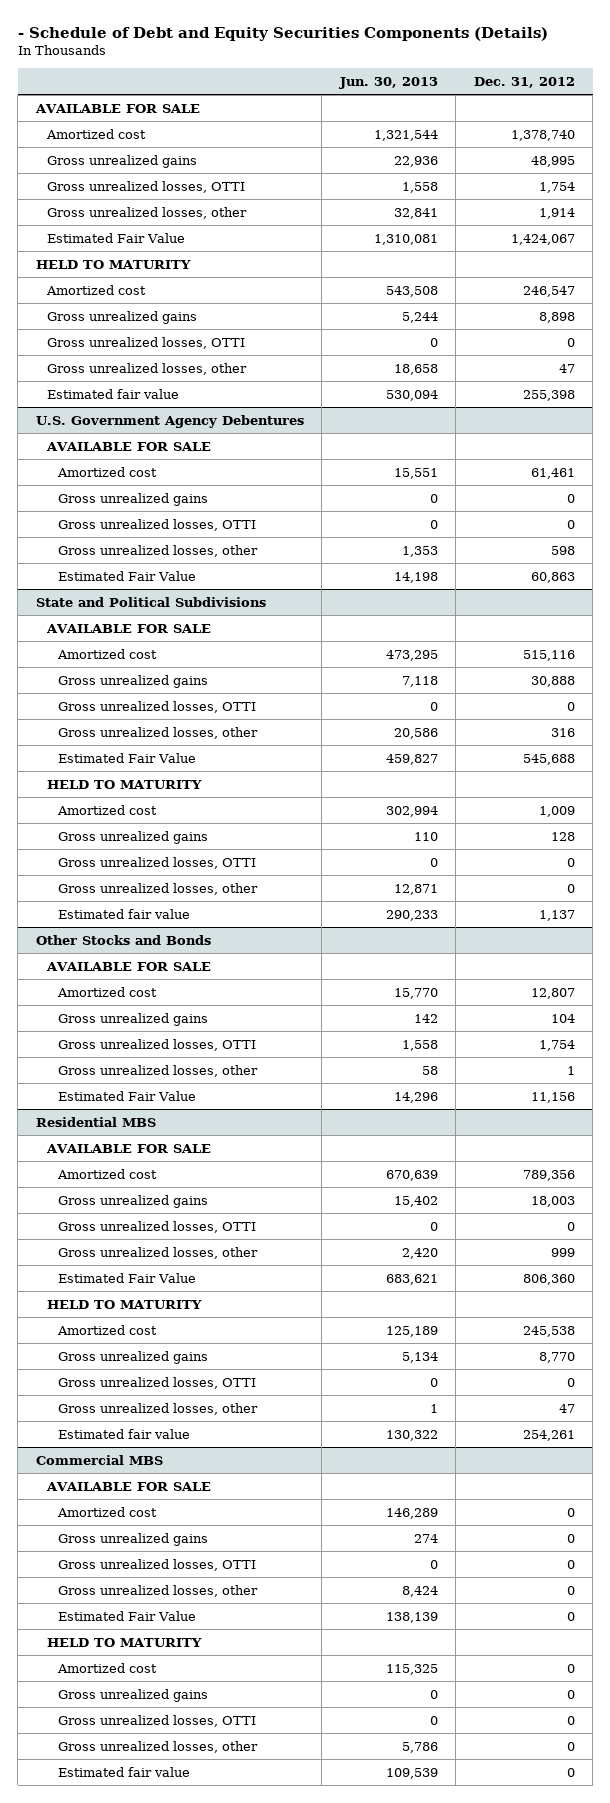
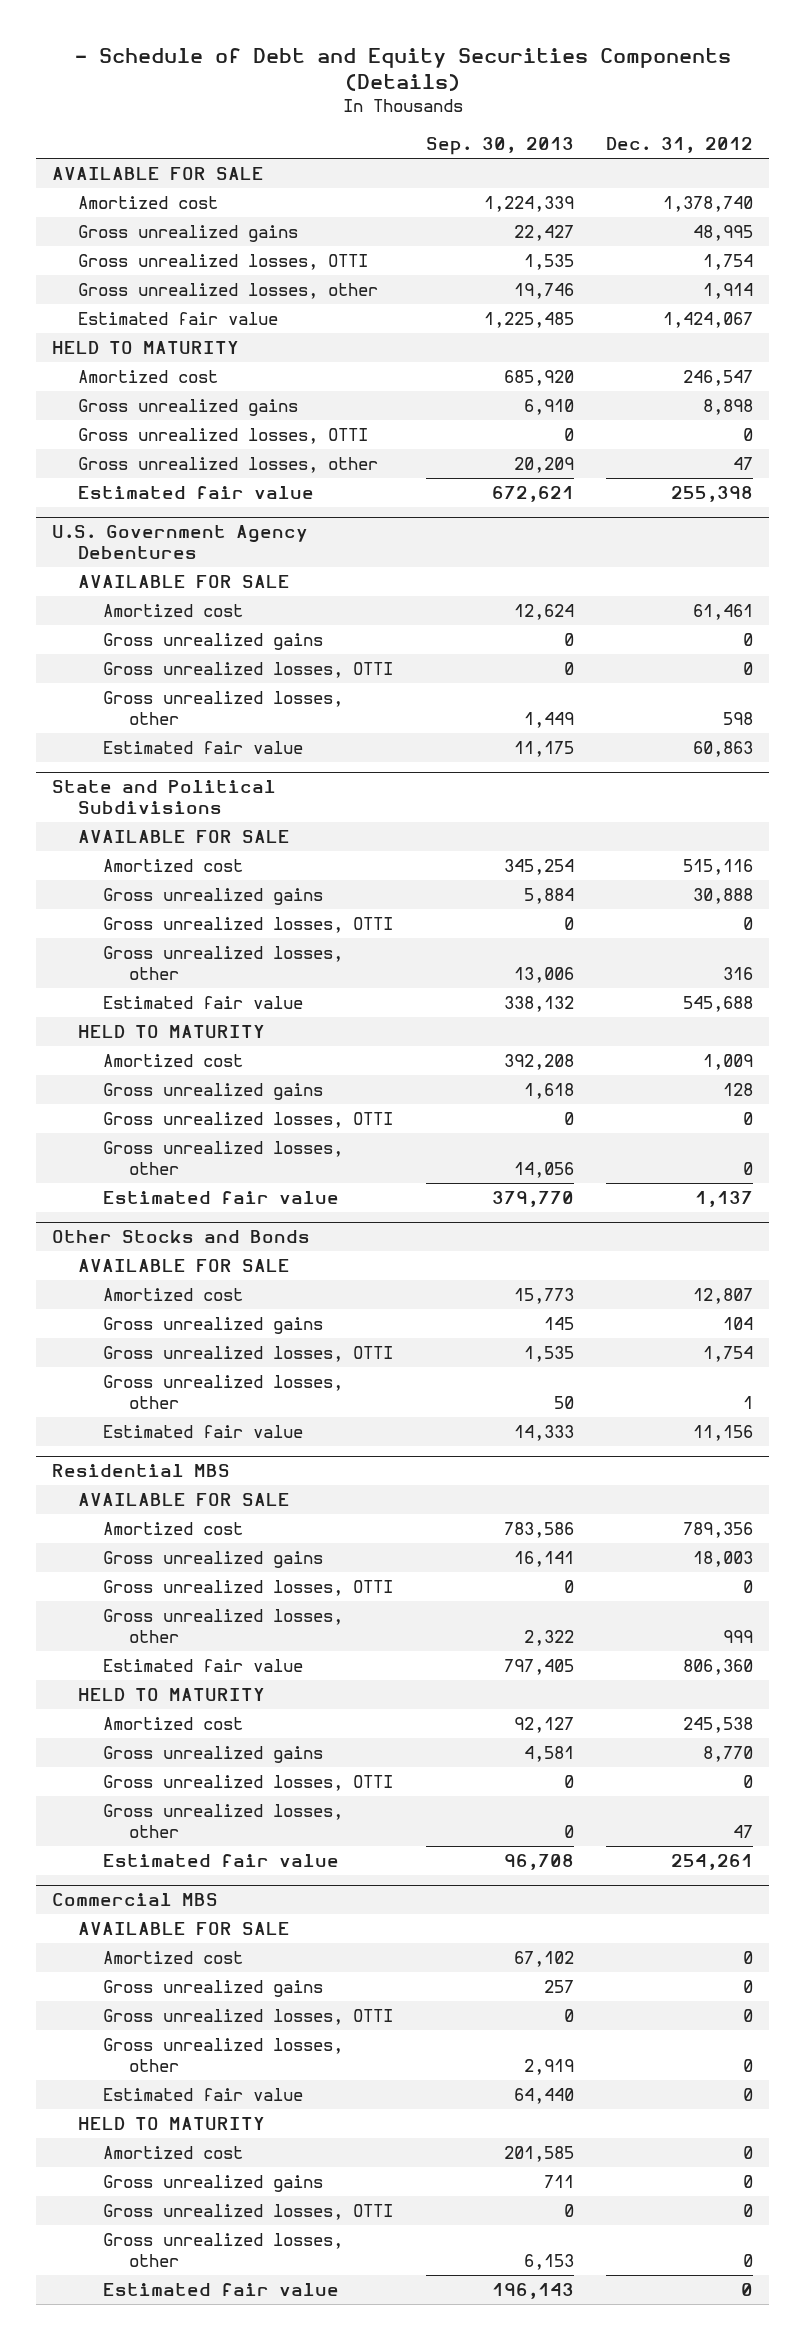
- | Jun. 30, 2013 | Dec. 31, 2012
+ | Sep. 30, 2013 | Dec. 31, 2012
- Estimated Fair Value | 1,310,081 | 1,424,067
+ Estimated fair value | 1,225,485 | 1,424,067
@ U.S. Government Agency Debentures
- Estimated Fair Value | 14,198 | 60,863
+ Estimated fair value | 11,175 | 60,863
@ State and Political Subdivisions
- Estimated Fair Value | 459,827 | 545,688
+ Estimated fair value | 338,132 | 545,688
@ Other Stocks and Bonds
- Estimated Fair Value | 14,296 | 11,156
+ Estimated fair value | 14,333 | 11,156
@ Residential MBS
- Estimated Fair Value | 683,621 | 806,360
+ Estimated fair value | 797,405 | 806,360
@ Commercial MBS
- Estimated Fair Value | 138,139 | 0
+ Estimated fair value | 64,440 | 0

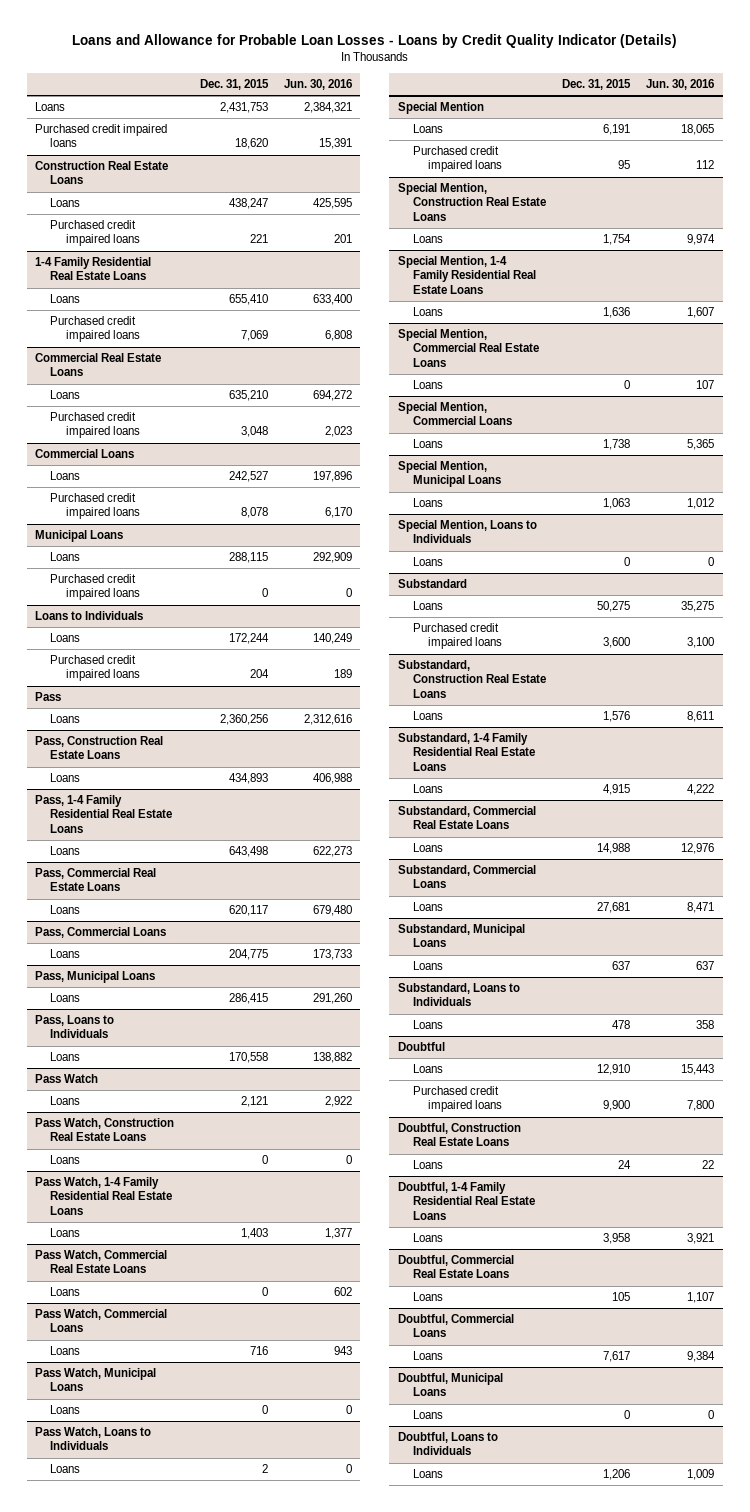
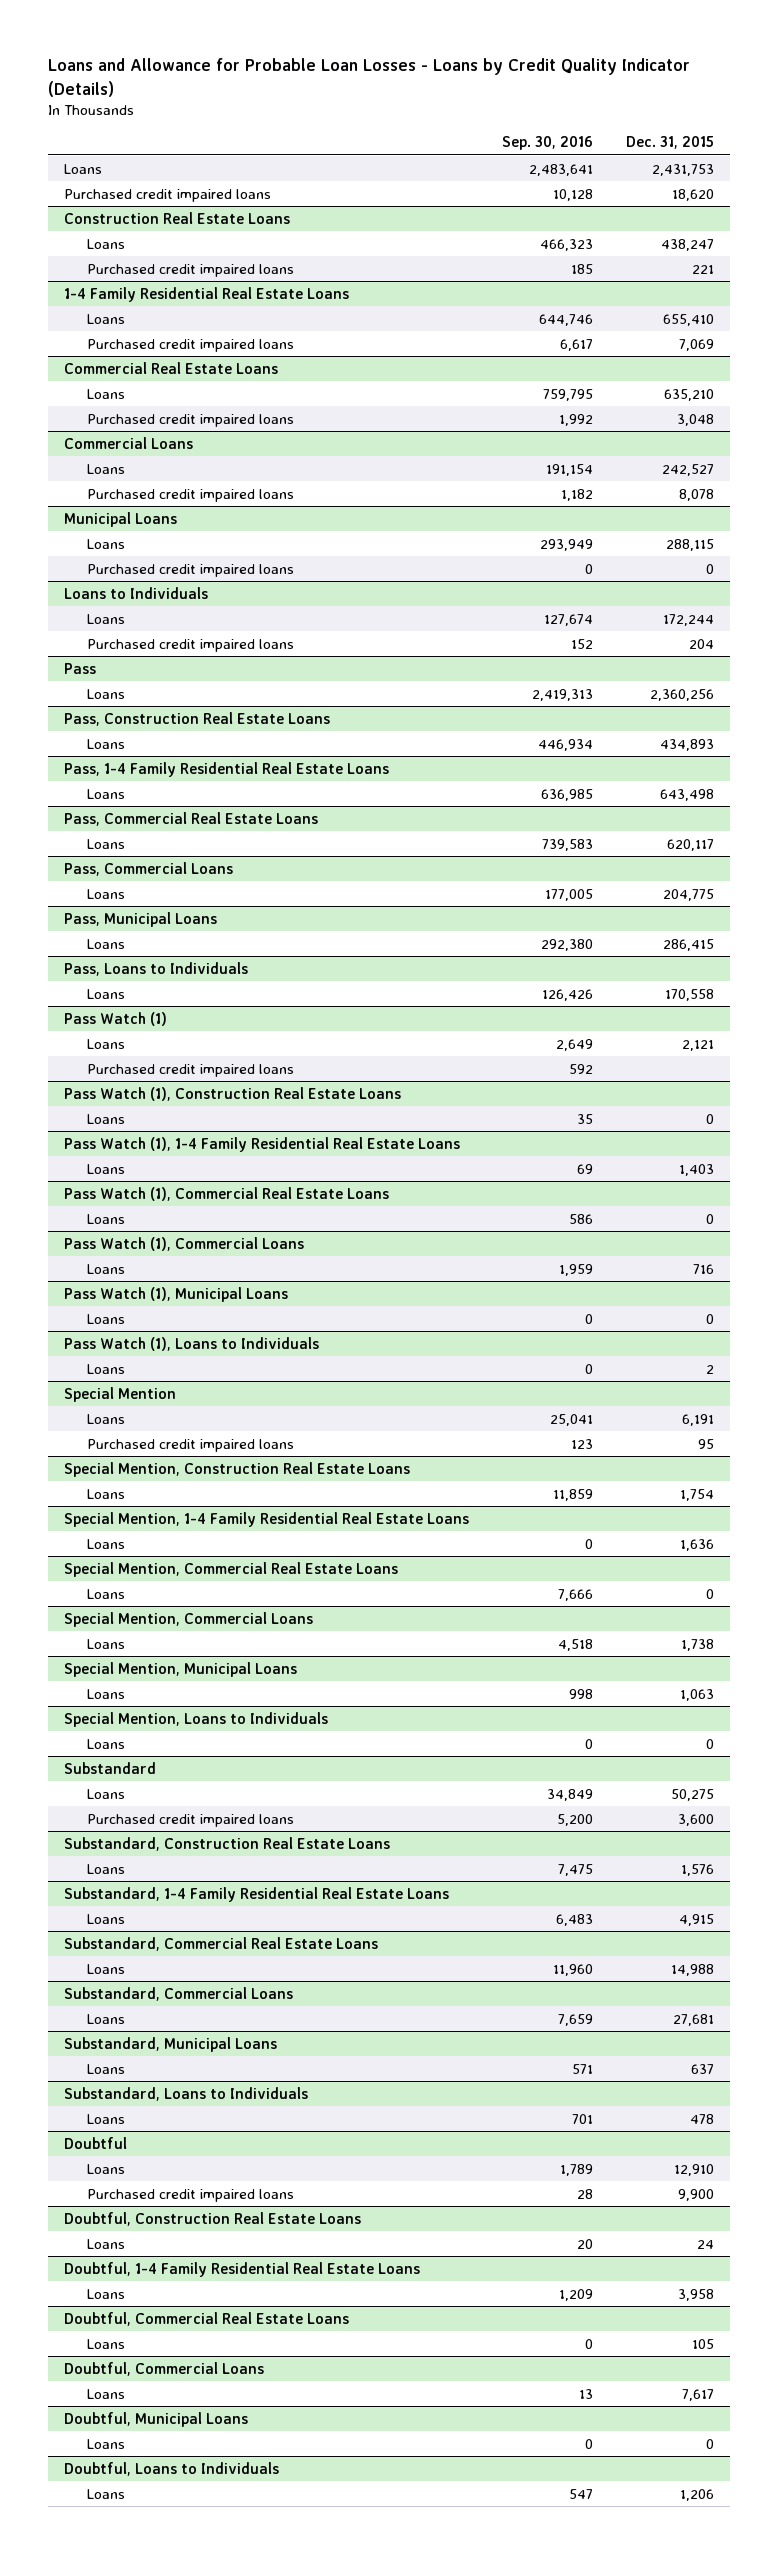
- | Dec. 31, 2015 | Jun. 30, 2016
+ | Sep. 30, 2016 | Dec. 31, 2015
- Pass Watch
+ Pass Watch (1)
- Pass Watch, Construction Real Estate Loans
+ Purchased credit impaired loans | 592 |
+ Pass Watch (1), Construction Real Estate Loans
- Pass Watch, 1-4 Family Residential Real Estate Loans
+ Pass Watch (1), 1-4 Family Residential Real Estate Loans
- Pass Watch, Commercial Real Estate Loans
+ Pass Watch (1), Commercial Real Estate Loans
- Pass Watch, Commercial Loans
+ Pass Watch (1), Commercial Loans
- Pass Watch, Municipal Loans
+ Pass Watch (1), Municipal Loans
- Pass Watch, Loans to Individuals
+ Pass Watch (1), Loans to Individuals

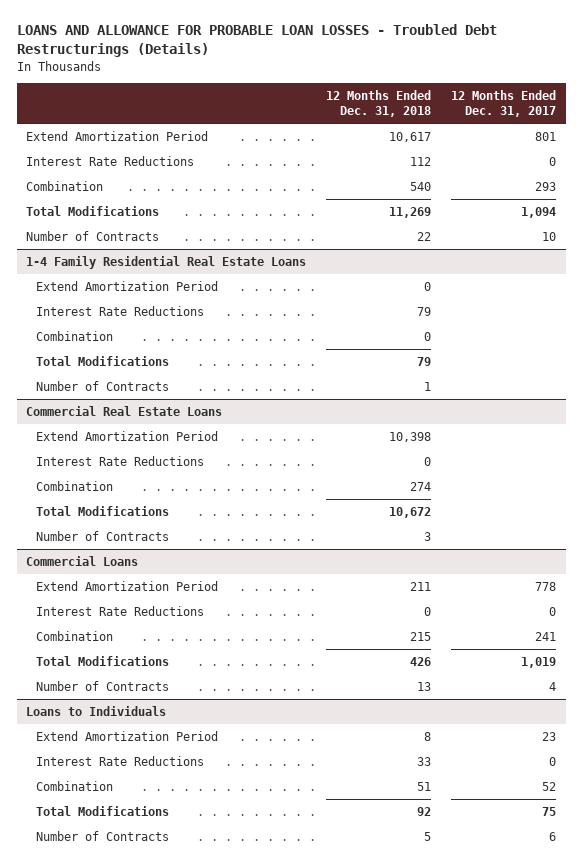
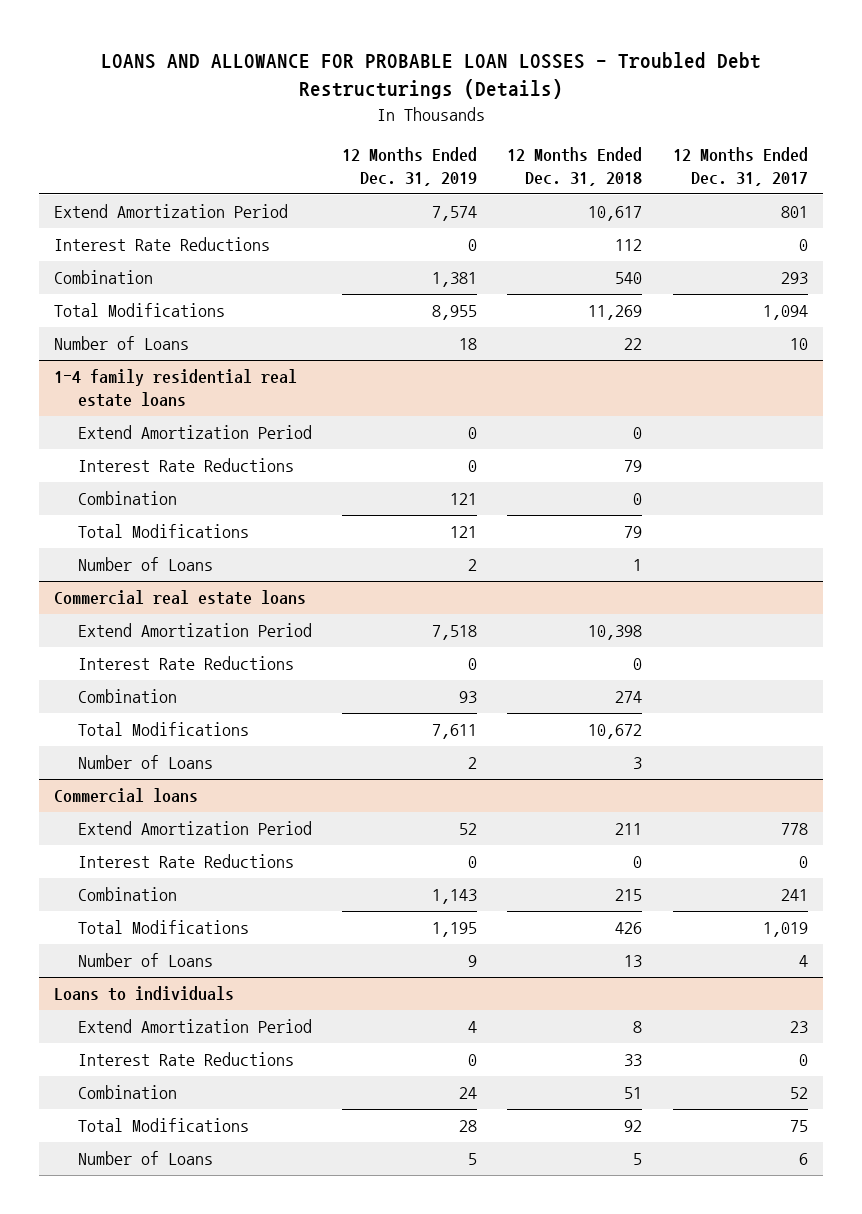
- | 12 Months Ended Dec. 31, 2018 | 12 Months Ended Dec. 31, 2017
+ | 12 Months Ended Dec. 31, 2019 | 12 Months Ended Dec. 31, 2018 | 12 Months Ended Dec. 31, 2017
- Number of Contracts | 22 | 10
- 1-4 Family Residential Real Estate Loans
+ Number of Loans | 18 | 22 | 10
+ 1-4 family residential real estate loans
- Number of Contracts | 1 |
- Commercial Real Estate Loans
+ Number of Loans | 2 | 1 |
+ Commercial real estate loans
- Number of Contracts | 3 |
- Commercial Loans
+ Number of Loans | 2 | 3 |
+ Commercial loans
- Number of Contracts | 13 | 4
- Loans to Individuals
+ Number of Loans | 9 | 13 | 4
+ Loans to individuals
- Number of Contracts | 5 | 6
+ Number of Loans | 5 | 5 | 6

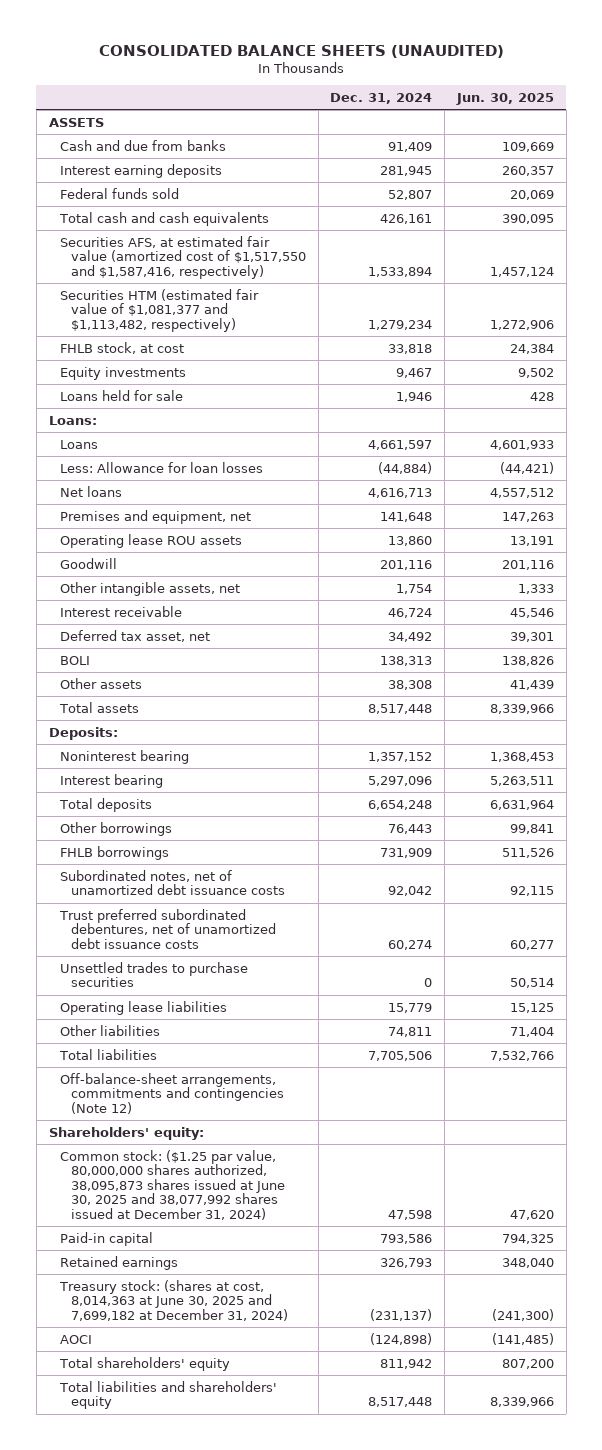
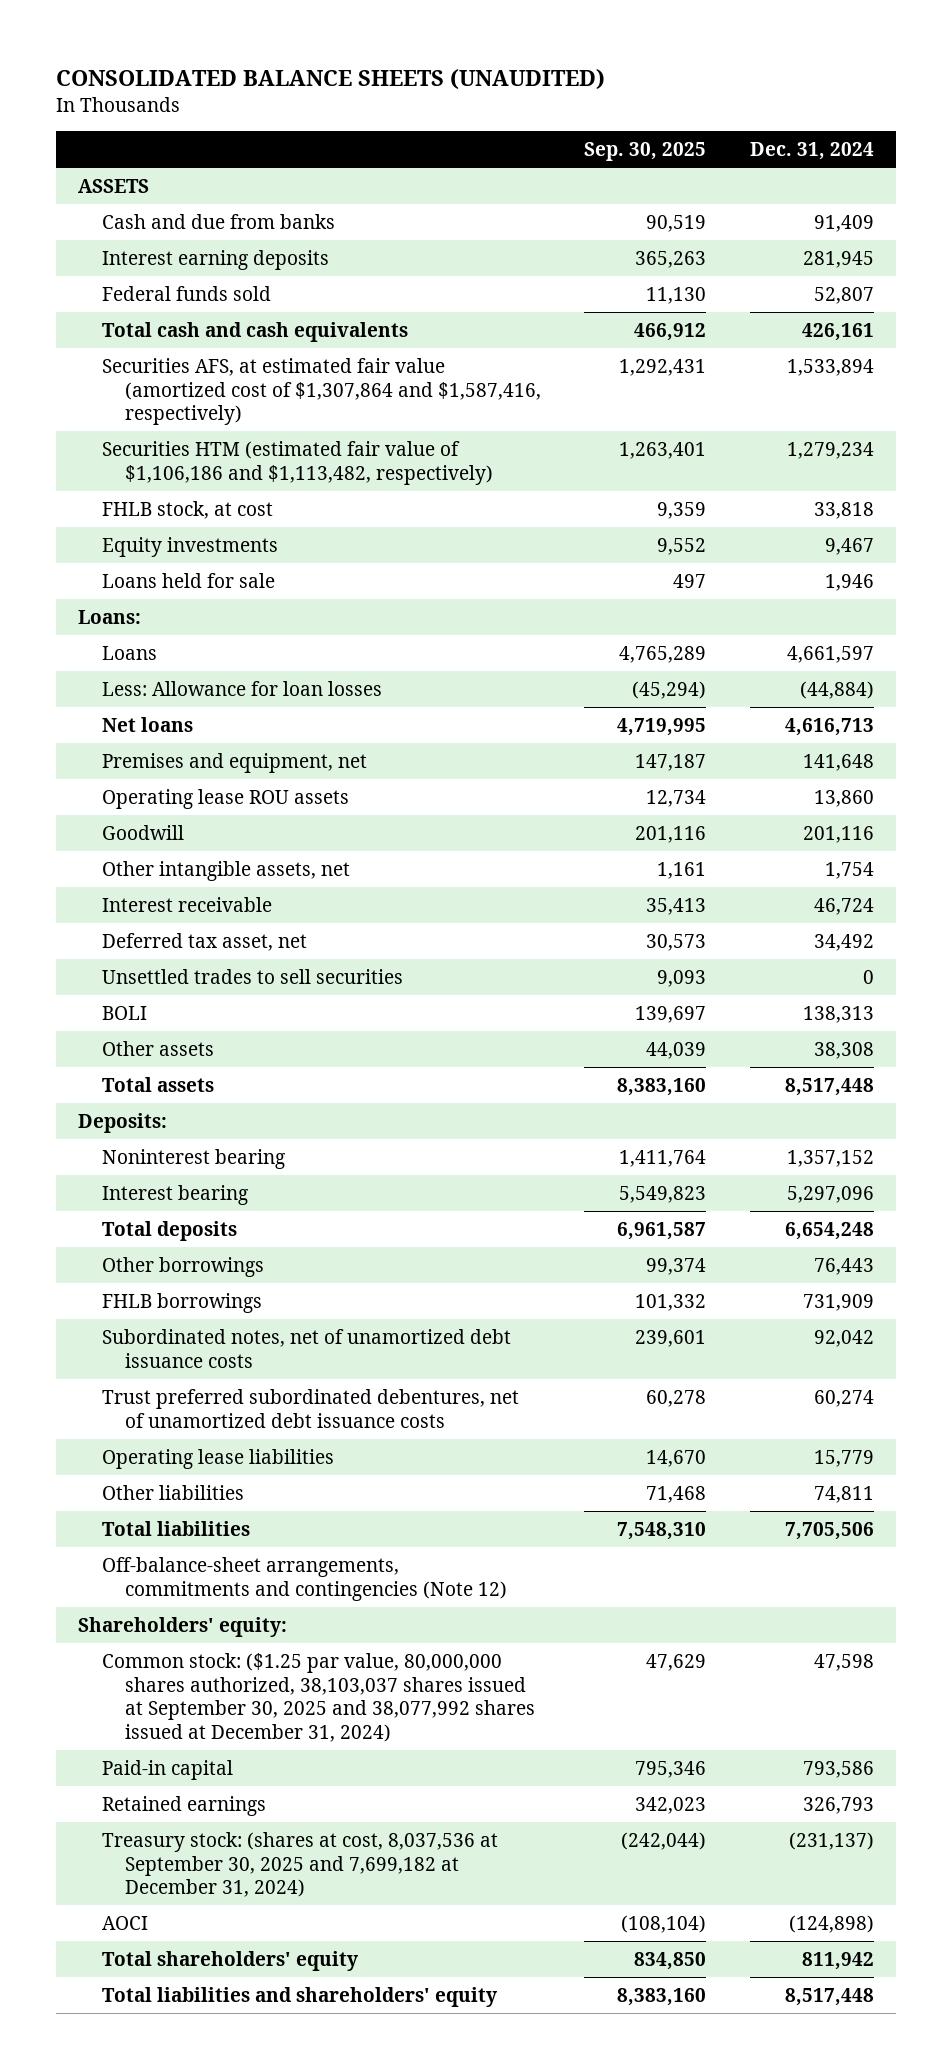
- | Dec. 31, 2024 | Jun. 30, 2025
+ | Sep. 30, 2025 | Dec. 31, 2024
- Securities AFS, at estimated fair value (amortized cost of $1,517,550 and $1,587,416, respectively) | 1,533,894 | 1,457,124
- Securities HTM (estimated fair value of $1,081,377 and $1,113,482, respectively) | 1,279,234 | 1,272,906
+ Securities AFS, at estimated fair value (amortized cost of $1,307,864 and $1,587,416, respectively) | 1,292,431 | 1,533,894
+ Securities HTM (estimated fair value of $1,106,186 and $1,113,482, respectively) | 1,263,401 | 1,279,234
+ Unsettled trades to sell securities | 9,093 | 0
- Unsettled trades to purchase securities | 0 | 50,514
- Common stock: ($1.25 par value, 80,000,000 shares authorized, 38,095,873 shares issued at June 30, 2025 and 38,077,992 shares issued at December 31, 2024) | 47,598 | 47,620
+ Common stock: ($1.25 par value, 80,000,000 shares authorized, 38,103,037 shares issued at September 30, 2025 and 38,077,992 shares issued at December 31, 2024) | 47,629 | 47,598
- Treasury stock: (shares at cost, 8,014,363 at June 30, 2025 and 7,699,182 at December 31, 2024) | (231,137) | (241,300)
+ Treasury stock: (shares at cost, 8,037,536 at September 30, 2025 and 7,699,182 at December 31, 2024) | (242,044) | (231,137)

